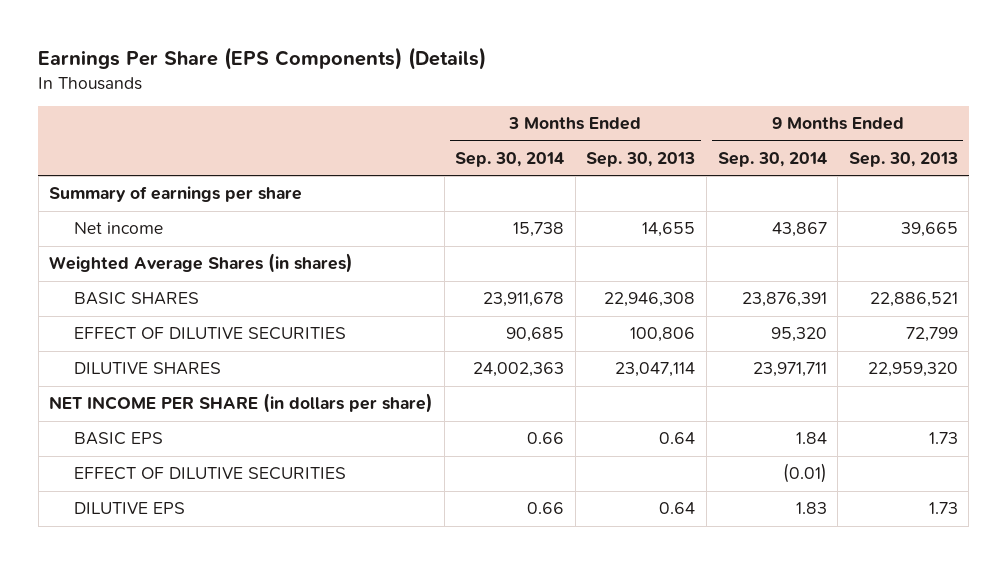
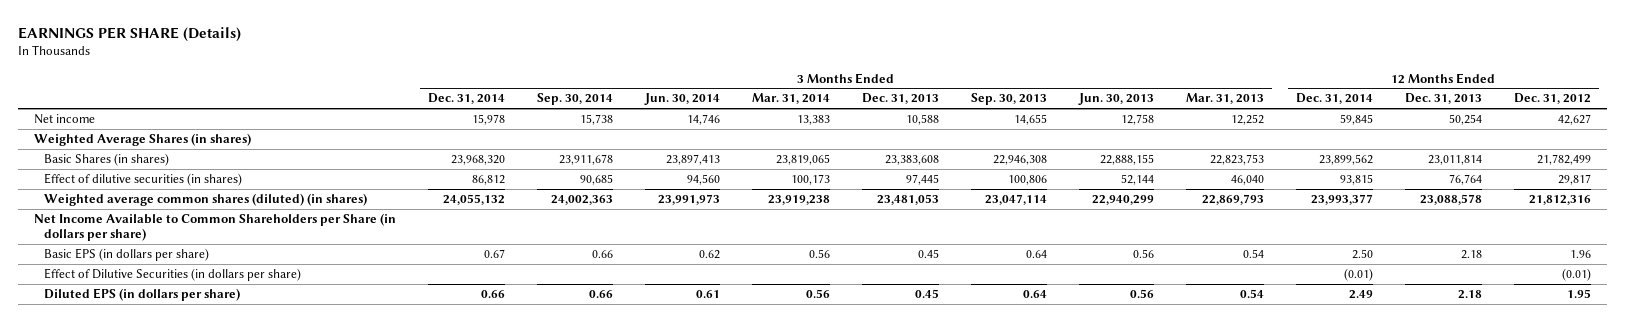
- Earnings Per Share (EPS Components) (Details)
+ EARNINGS PER SHARE (Details)
- | 3 Months Ended Sep. 30, 2014 | 3 Months Ended Sep. 30, 2013 | 9 Months Ended Sep. 30, 2014 | 9 Months Ended Sep. 30, 2013
+ | 3 Months Ended Dec. 31, 2014 | 3 Months Ended Sep. 30, 2014 | 3 Months Ended Jun. 30, 2014 | 3 Months Ended Mar. 31, 2014 | 3 Months Ended Dec. 31, 2013 | 3 Months Ended Sep. 30, 2013 | 3 Months Ended Jun. 30, 2013 | 3 Months Ended Mar. 31, 2013 | 12 Months Ended Dec. 31, 2014 | 12 Months Ended Dec. 31, 2013 | 12 Months Ended Dec. 31, 2012
- Summary of earnings per share
- BASIC SHARES | 23,911,678 | 22,946,308 | 23,876,391 | 22,886,521
- EFFECT OF DILUTIVE SECURITIES | 90,685 | 100,806 | 95,320 | 72,799
- DILUTIVE SHARES | 24,002,363 | 23,047,114 | 23,971,711 | 22,959,320
- NET INCOME PER SHARE (in dollars per share)
- BASIC EPS | 0.66 | 0.64 | 1.84 | 1.73
- EFFECT OF DILUTIVE SECURITIES | | | (0.01) |
- DILUTIVE EPS | 0.66 | 0.64 | 1.83 | 1.73
+ Basic Shares (in shares) | 23,968,320 | 23,911,678 | 23,897,413 | 23,819,065 | 23,383,608 | 22,946,308 | 22,888,155 | 22,823,753 | 23,899,562 | 23,011,814 | 21,782,499
+ Effect of dilutive securities (in shares) | 86,812 | 90,685 | 94,560 | 100,173 | 97,445 | 100,806 | 52,144 | 46,040 | 93,815 | 76,764 | 29,817
+ Weighted average common shares (diluted) (in shares) | 24,055,132 | 24,002,363 | 23,991,973 | 23,919,238 | 23,481,053 | 23,047,114 | 22,940,299 | 22,869,793 | 23,993,377 | 23,088,578 | 21,812,316
+ Net Income Available to Common Shareholders per Share (in dollars per share)
+ Basic EPS (in dollars per share) | 0.67 | 0.66 | 0.62 | 0.56 | 0.45 | 0.64 | 0.56 | 0.54 | 2.50 | 2.18 | 1.96
+ Effect of Dilutive Securities (in dollars per share) | | | | | | | | | (0.01) | | (0.01)
+ Diluted EPS (in dollars per share) | 0.66 | 0.66 | 0.61 | 0.56 | 0.45 | 0.64 | 0.56 | 0.54 | 2.49 | 2.18 | 1.95

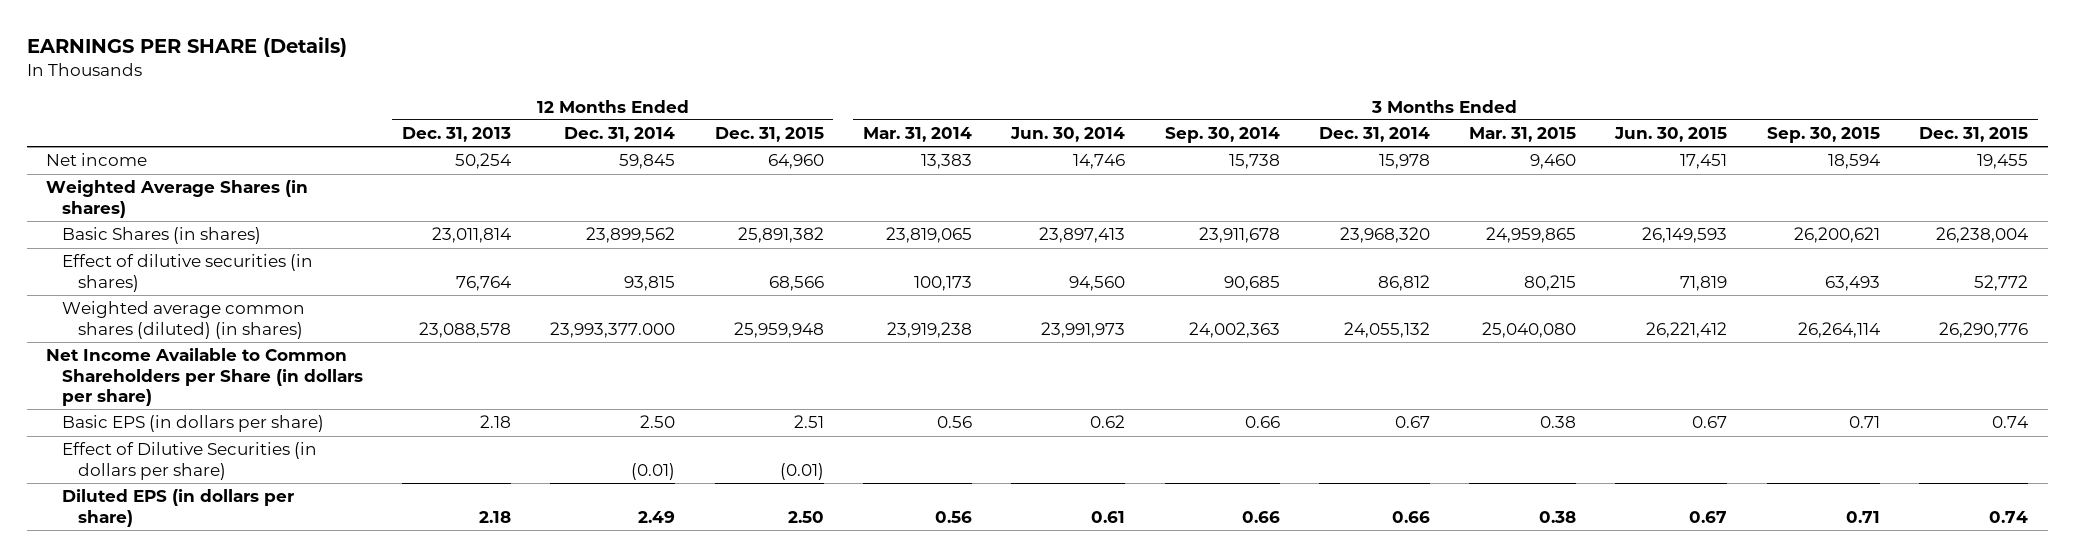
- | 3 Months Ended Dec. 31, 2014 | 3 Months Ended Sep. 30, 2014 | 3 Months Ended Jun. 30, 2014 | 3 Months Ended Mar. 31, 2014 | 3 Months Ended Dec. 31, 2013 | 3 Months Ended Sep. 30, 2013 | 3 Months Ended Jun. 30, 2013 | 3 Months Ended Mar. 31, 2013 | 12 Months Ended Dec. 31, 2014 | 12 Months Ended Dec. 31, 2013 | 12 Months Ended Dec. 31, 2012
+ | 12 Months Ended Dec. 31, 2013 | 12 Months Ended Dec. 31, 2014 | 12 Months Ended Dec. 31, 2015 | 3 Months Ended Mar. 31, 2014 | 3 Months Ended Jun. 30, 2014 | 3 Months Ended Sep. 30, 2014 | 3 Months Ended Dec. 31, 2014 | 3 Months Ended Mar. 31, 2015 | 3 Months Ended Jun. 30, 2015 | 3 Months Ended Sep. 30, 2015 | 3 Months Ended Dec. 31, 2015
- Weighted average common shares (diluted) (in shares) | 24,055,132 | 24,002,363 | 23,991,973 | 23,919,238 | 23,481,053 | 23,047,114 | 22,940,299 | 22,869,793 | 23,993,377 | 23,088,578 | 21,812,316
+ Weighted average common shares (diluted) (in shares) | 23,088,578 | 23,993,377.000 | 25,959,948 | 23,919,238 | 23,991,973 | 24,002,363 | 24,055,132 | 25,040,080 | 26,221,412 | 26,264,114 | 26,290,776

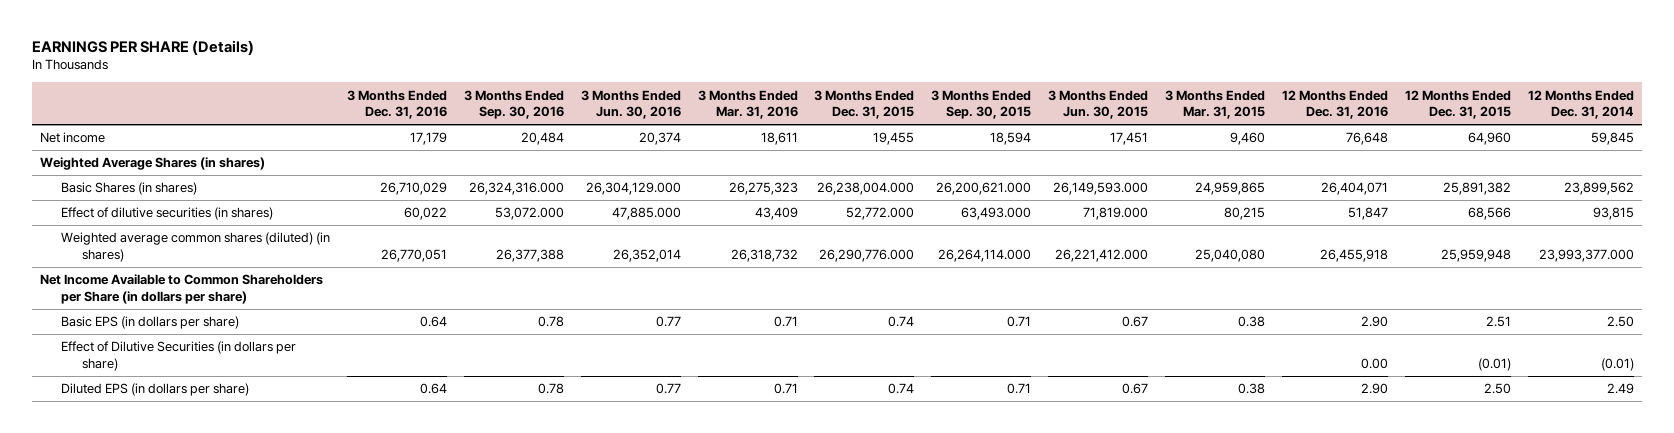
- | 12 Months Ended Dec. 31, 2013 | 12 Months Ended Dec. 31, 2014 | 12 Months Ended Dec. 31, 2015 | 3 Months Ended Mar. 31, 2014 | 3 Months Ended Jun. 30, 2014 | 3 Months Ended Sep. 30, 2014 | 3 Months Ended Dec. 31, 2014 | 3 Months Ended Mar. 31, 2015 | 3 Months Ended Jun. 30, 2015 | 3 Months Ended Sep. 30, 2015 | 3 Months Ended Dec. 31, 2015
+ | 3 Months Ended Dec. 31, 2016 | 3 Months Ended Sep. 30, 2016 | 3 Months Ended Jun. 30, 2016 | 3 Months Ended Mar. 31, 2016 | 3 Months Ended Dec. 31, 2015 | 3 Months Ended Sep. 30, 2015 | 3 Months Ended Jun. 30, 2015 | 3 Months Ended Mar. 31, 2015 | 12 Months Ended Dec. 31, 2016 | 12 Months Ended Dec. 31, 2015 | 12 Months Ended Dec. 31, 2014
- Basic Shares (in shares) | 23,011,814 | 23,899,562 | 25,891,382 | 23,819,065 | 23,897,413 | 23,911,678 | 23,968,320 | 24,959,865 | 26,149,593 | 26,200,621 | 26,238,004
- Effect of dilutive securities (in shares) | 76,764 | 93,815 | 68,566 | 100,173 | 94,560 | 90,685 | 86,812 | 80,215 | 71,819 | 63,493 | 52,772
- Weighted average common shares (diluted) (in shares) | 23,088,578 | 23,993,377.000 | 25,959,948 | 23,919,238 | 23,991,973 | 24,002,363 | 24,055,132 | 25,040,080 | 26,221,412 | 26,264,114 | 26,290,776
+ Basic Shares (in shares) | 26,710,029 | 26,324,316.000 | 26,304,129.000 | 26,275,323 | 26,238,004.000 | 26,200,621.000 | 26,149,593.000 | 24,959,865 | 26,404,071 | 25,891,382 | 23,899,562
+ Effect of dilutive securities (in shares) | 60,022 | 53,072.000 | 47,885.000 | 43,409 | 52,772.000 | 63,493.000 | 71,819.000 | 80,215 | 51,847 | 68,566 | 93,815
+ Weighted average common shares (diluted) (in shares) | 26,770,051 | 26,377,388 | 26,352,014 | 26,318,732 | 26,290,776.000 | 26,264,114.000 | 26,221,412.000 | 25,040,080 | 26,455,918 | 25,959,948 | 23,993,377.000

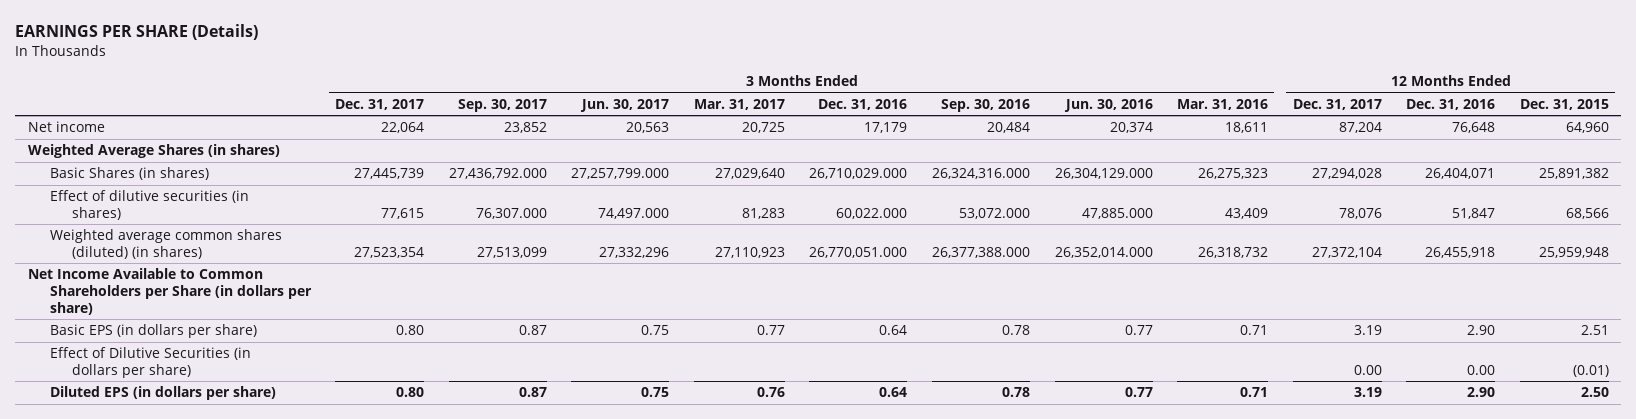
- | 3 Months Ended Dec. 31, 2016 | 3 Months Ended Sep. 30, 2016 | 3 Months Ended Jun. 30, 2016 | 3 Months Ended Mar. 31, 2016 | 3 Months Ended Dec. 31, 2015 | 3 Months Ended Sep. 30, 2015 | 3 Months Ended Jun. 30, 2015 | 3 Months Ended Mar. 31, 2015 | 12 Months Ended Dec. 31, 2016 | 12 Months Ended Dec. 31, 2015 | 12 Months Ended Dec. 31, 2014
+ | 3 Months Ended Dec. 31, 2017 | 3 Months Ended Sep. 30, 2017 | 3 Months Ended Jun. 30, 2017 | 3 Months Ended Mar. 31, 2017 | 3 Months Ended Dec. 31, 2016 | 3 Months Ended Sep. 30, 2016 | 3 Months Ended Jun. 30, 2016 | 3 Months Ended Mar. 31, 2016 | 12 Months Ended Dec. 31, 2017 | 12 Months Ended Dec. 31, 2016 | 12 Months Ended Dec. 31, 2015
- Basic Shares (in shares) | 26,710,029 | 26,324,316.000 | 26,304,129.000 | 26,275,323 | 26,238,004.000 | 26,200,621.000 | 26,149,593.000 | 24,959,865 | 26,404,071 | 25,891,382 | 23,899,562
- Effect of dilutive securities (in shares) | 60,022 | 53,072.000 | 47,885.000 | 43,409 | 52,772.000 | 63,493.000 | 71,819.000 | 80,215 | 51,847 | 68,566 | 93,815
- Weighted average common shares (diluted) (in shares) | 26,770,051 | 26,377,388 | 26,352,014 | 26,318,732 | 26,290,776.000 | 26,264,114.000 | 26,221,412.000 | 25,040,080 | 26,455,918 | 25,959,948 | 23,993,377.000
+ Basic Shares (in shares) | 27,445,739 | 27,436,792.000 | 27,257,799.000 | 27,029,640 | 26,710,029.000 | 26,324,316.000 | 26,304,129.000 | 26,275,323 | 27,294,028 | 26,404,071 | 25,891,382
+ Effect of dilutive securities (in shares) | 77,615 | 76,307.000 | 74,497.000 | 81,283 | 60,022.000 | 53,072.000 | 47,885.000 | 43,409 | 78,076 | 51,847 | 68,566
+ Weighted average common shares (diluted) (in shares) | 27,523,354 | 27,513,099 | 27,332,296 | 27,110,923 | 26,770,051.000 | 26,377,388.000 | 26,352,014.000 | 26,318,732 | 27,372,104 | 26,455,918 | 25,959,948

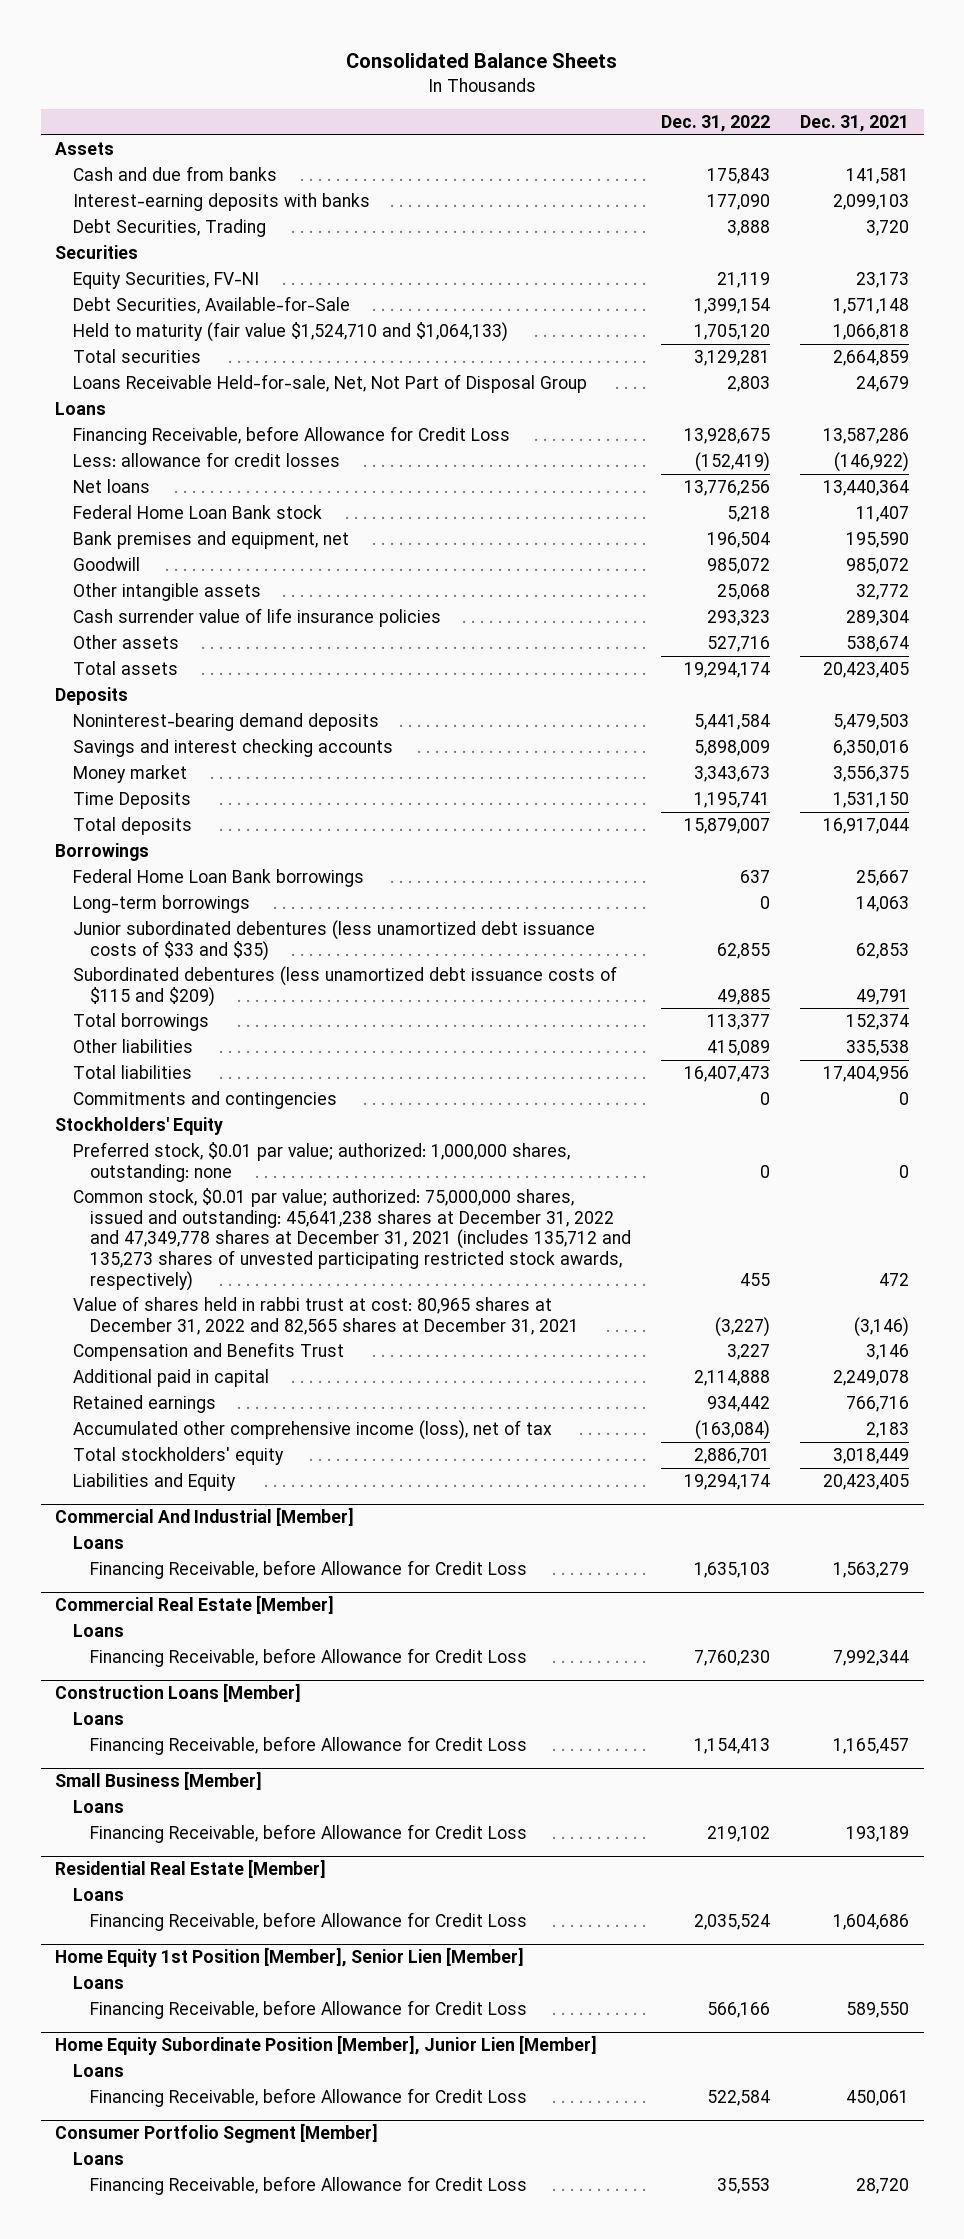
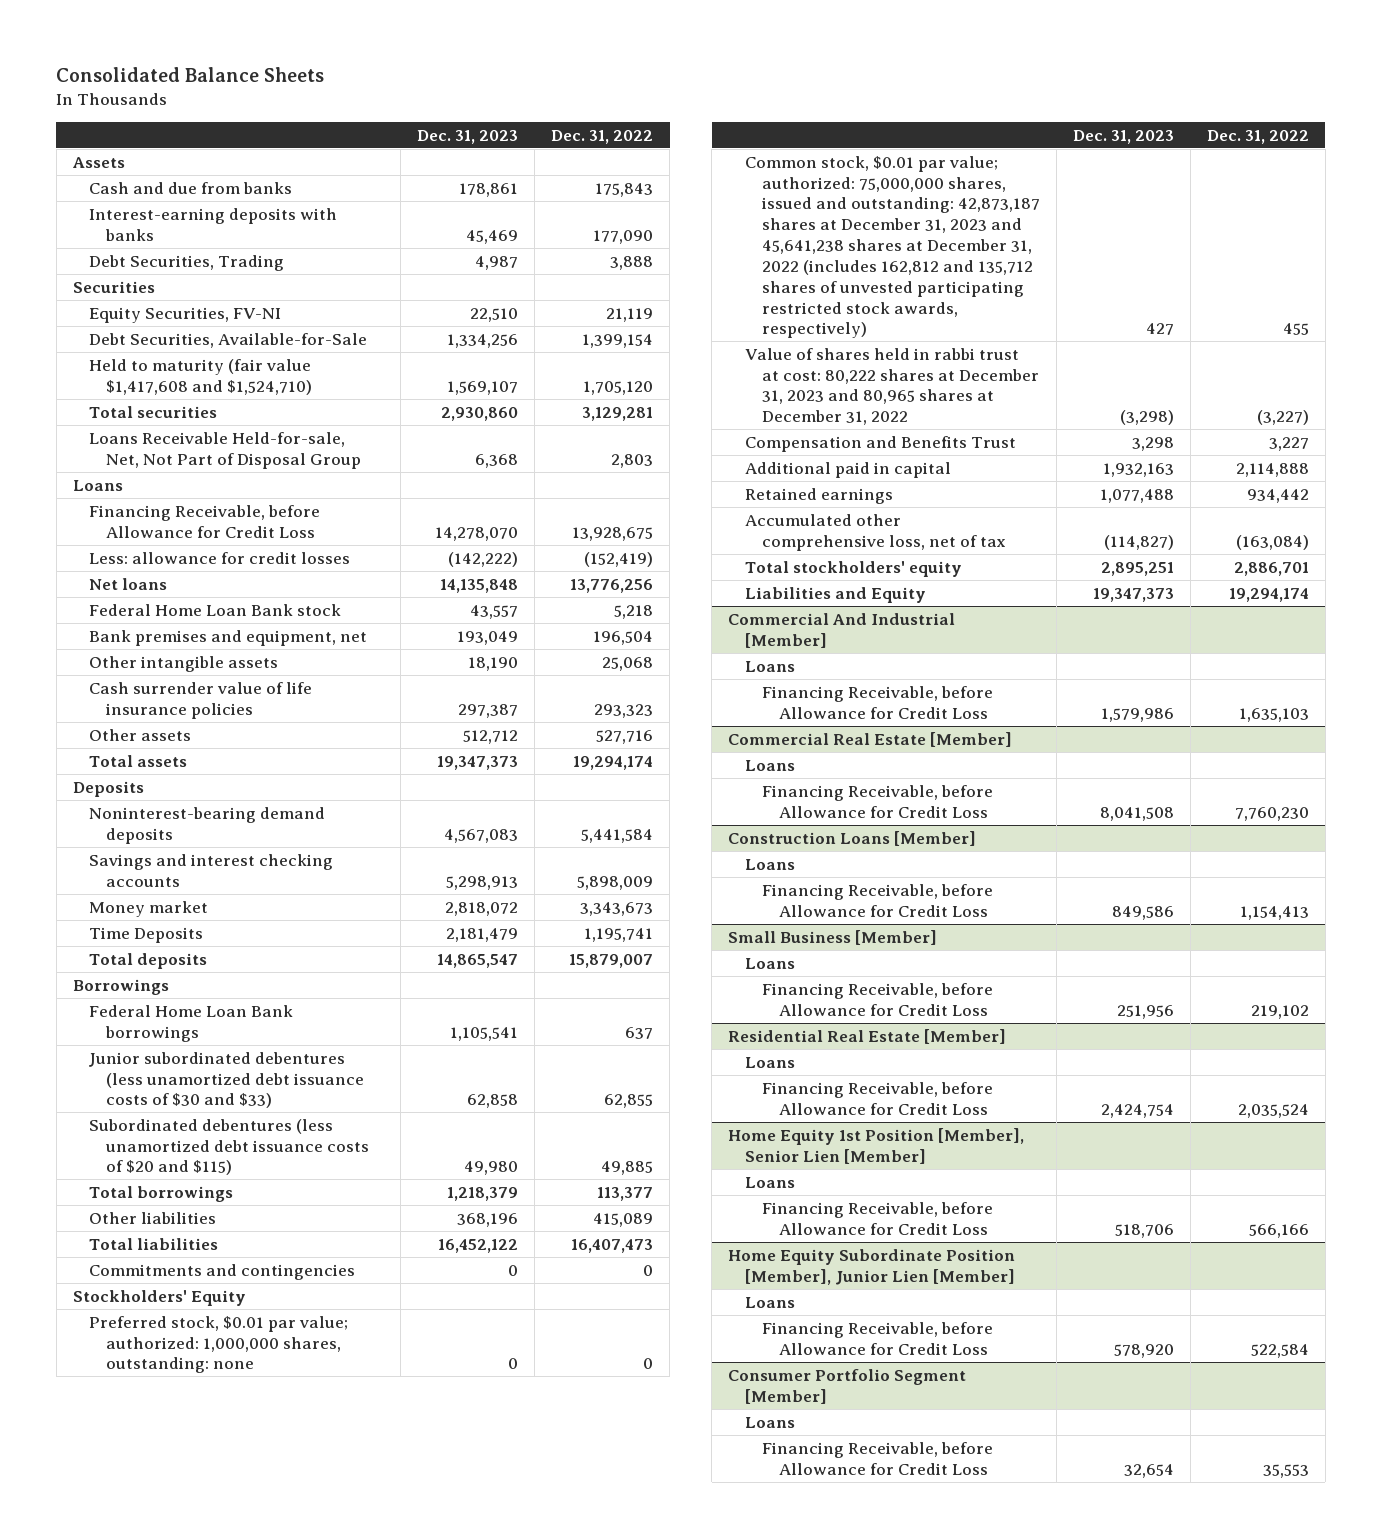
- | Dec. 31, 2022 | Dec. 31, 2021
+ | Dec. 31, 2023 | Dec. 31, 2022
- Held to maturity (fair value $1,524,710 and $1,064,133) | 1,705,120 | 1,066,818
+ Held to maturity (fair value $1,417,608 and $1,524,710) | 1,569,107 | 1,705,120
- Goodwill | 985,072 | 985,072
- Long-term borrowings | 0 | 14,063
- Junior subordinated debentures (less unamortized debt issuance costs of $33 and $35) | 62,855 | 62,853
- Subordinated debentures (less unamortized debt issuance costs of $115 and $209) | 49,885 | 49,791
+ Junior subordinated debentures (less unamortized debt issuance costs of $30 and $33) | 62,858 | 62,855
+ Subordinated debentures (less unamortized debt issuance costs of $20 and $115) | 49,980 | 49,885
- Common stock, $0.01 par value; authorized: 75,000,000 shares, issued and outstanding: 45,641,238 shares at December 31, 2022 and 47,349,778 shares at December 31, 2021 (includes 135,712 and 135,273 shares of unvested participating restricted stock awards, respectively) | 455 | 472
- Value of shares held in rabbi trust at cost: 80,965 shares at December 31, 2022 and 82,565 shares at December 31, 2021 | (3,227) | (3,146)
+ Common stock, $0.01 par value; authorized: 75,000,000 shares, issued and outstanding: 42,873,187 shares at December 31, 2023 and 45,641,238 shares at December 31, 2022 (includes 162,812 and 135,712 shares of unvested participating restricted stock awards, respectively) | 427 | 455
+ Value of shares held in rabbi trust at cost: 80,222 shares at December 31, 2023 and 80,965 shares at December 31, 2022 | (3,298) | (3,227)
- Accumulated other comprehensive income (loss), net of tax | (163,084) | 2,183
+ Accumulated other comprehensive loss, net of tax | (114,827) | (163,084)

